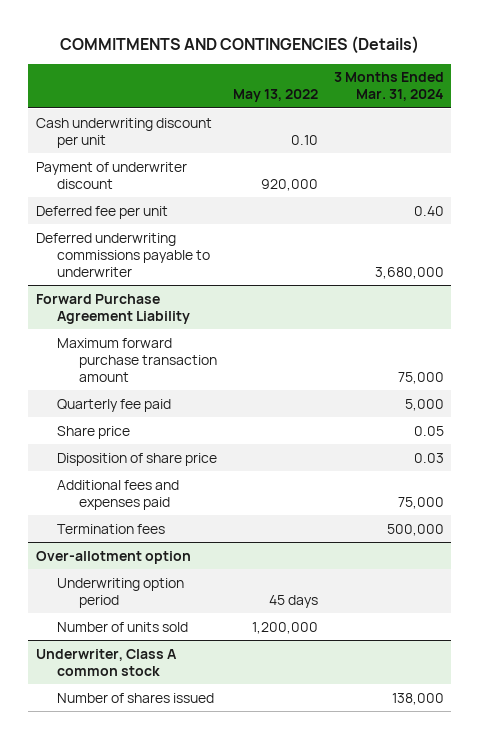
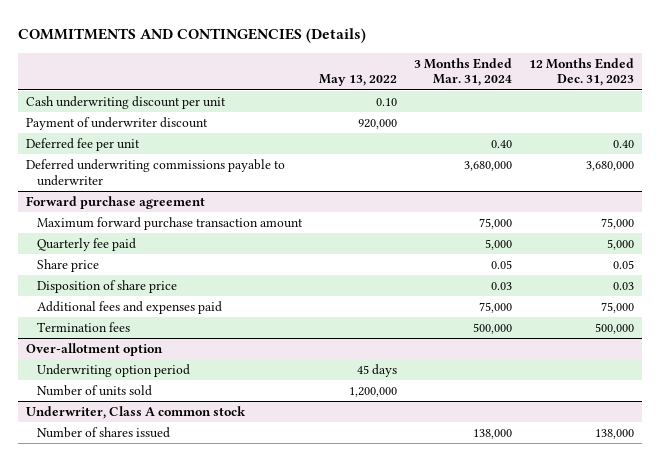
- | May 13, 2022 | 3 Months Ended Mar. 31, 2024
+ | May 13, 2022 | 3 Months Ended Mar. 31, 2024 | 12 Months Ended Dec. 31, 2023
- Forward Purchase Agreement Liability
+ Forward purchase agreement

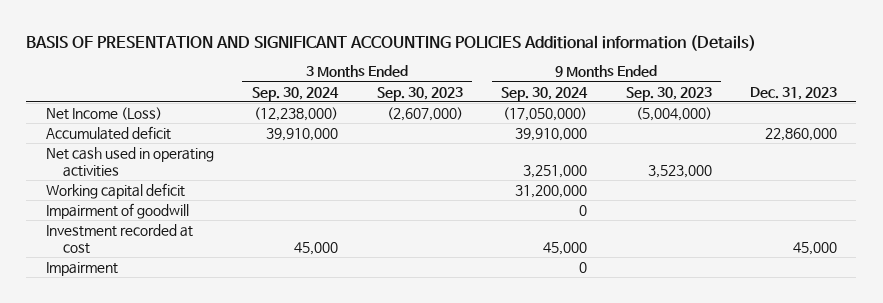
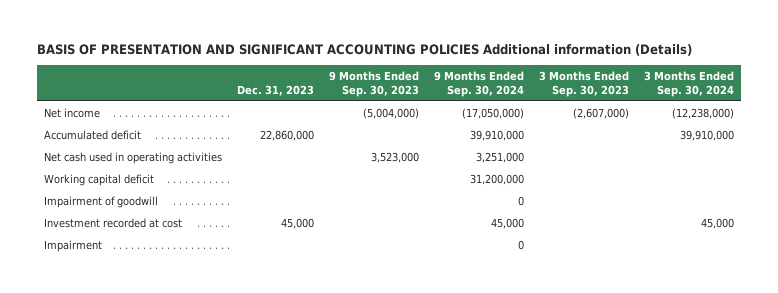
- | 3 Months Ended Sep. 30, 2024 | 3 Months Ended Sep. 30, 2023 | 9 Months Ended Sep. 30, 2024 | 9 Months Ended Sep. 30, 2023 | Dec. 31, 2023
+ | Dec. 31, 2023 | 9 Months Ended Sep. 30, 2023 | 9 Months Ended Sep. 30, 2024 | 3 Months Ended Sep. 30, 2023 | 3 Months Ended Sep. 30, 2024
- Net Income (Loss) | (12,238,000) | (2,607,000) | (17,050,000) | (5,004,000) |
+ Net income | | (5,004,000) | (17,050,000) | (2,607,000) | (12,238,000)

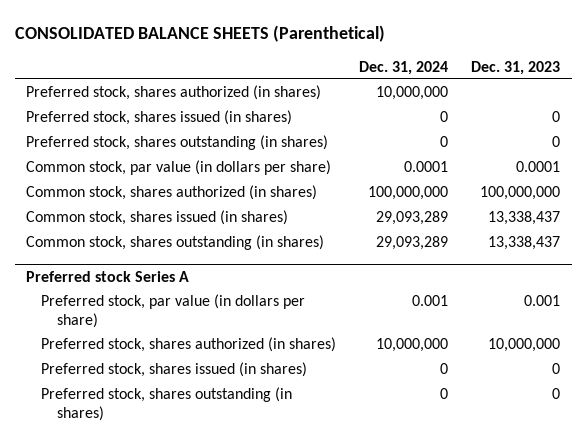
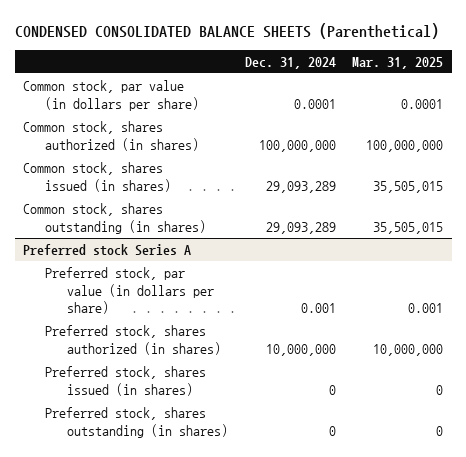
- CONSOLIDATED BALANCE SHEETS (Parenthetical)
+ CONDENSED CONSOLIDATED BALANCE SHEETS (Parenthetical)
- | Dec. 31, 2024 | Dec. 31, 2023
+ | Dec. 31, 2024 | Mar. 31, 2025
- Preferred stock, shares authorized (in shares) | 10,000,000 |
- Preferred stock, shares issued (in shares) | 0 | 0
- Preferred stock, shares outstanding (in shares) | 0 | 0

